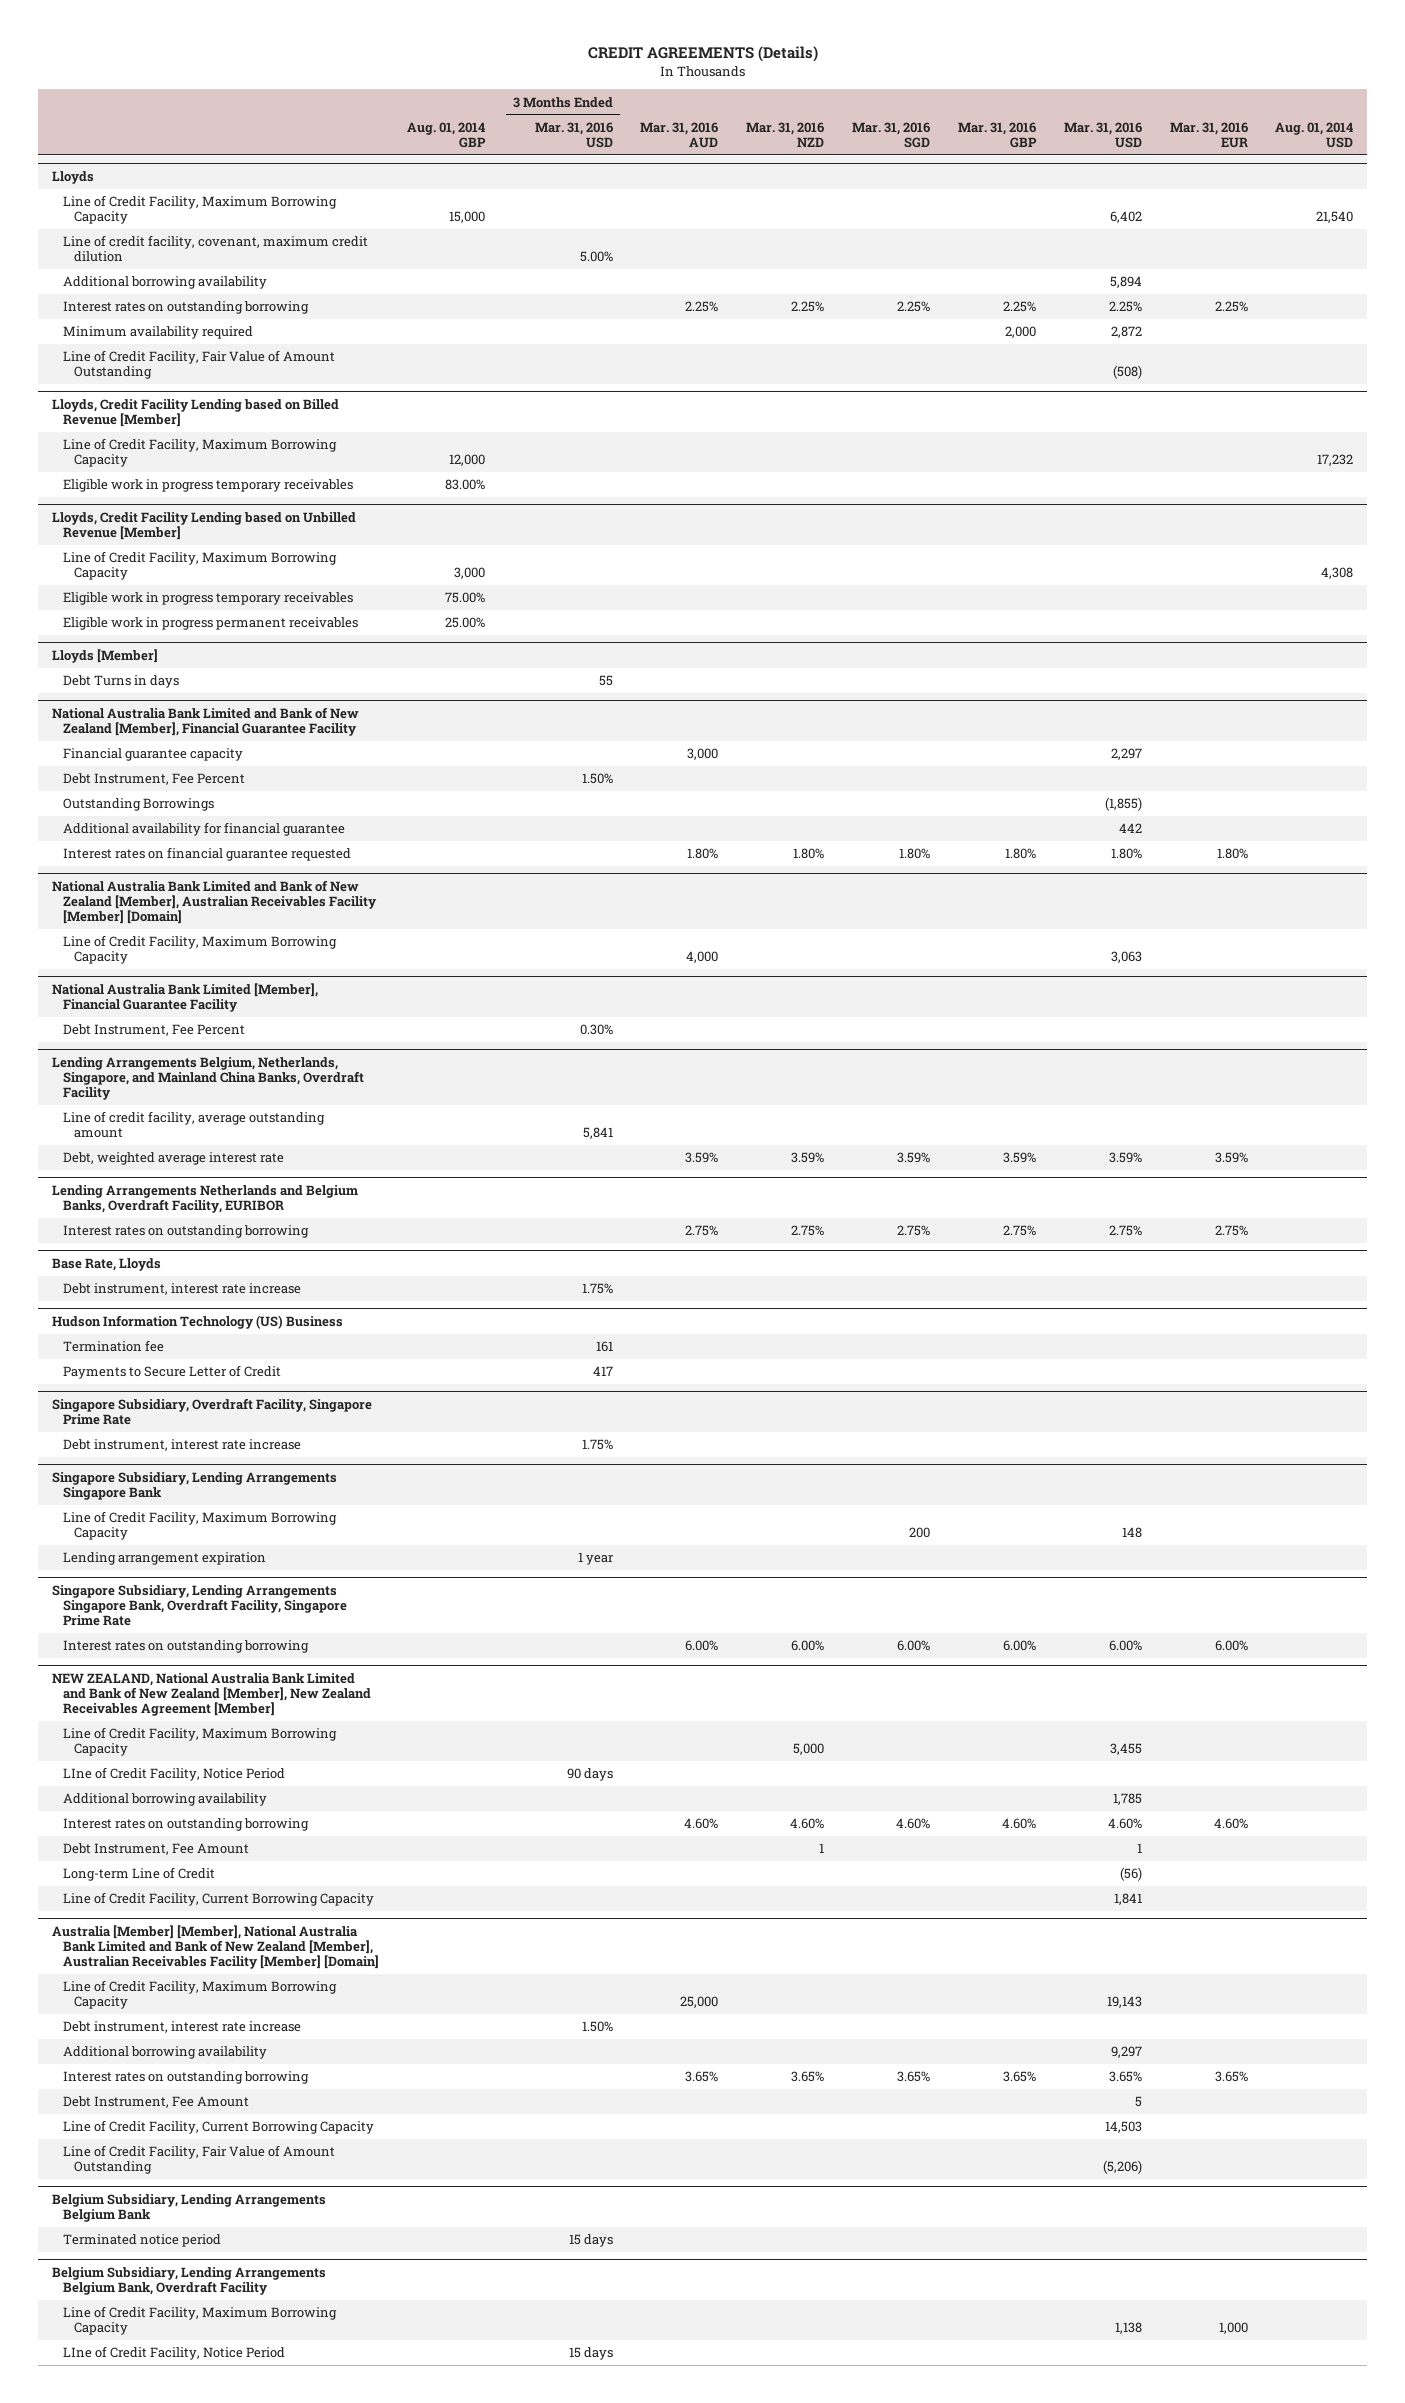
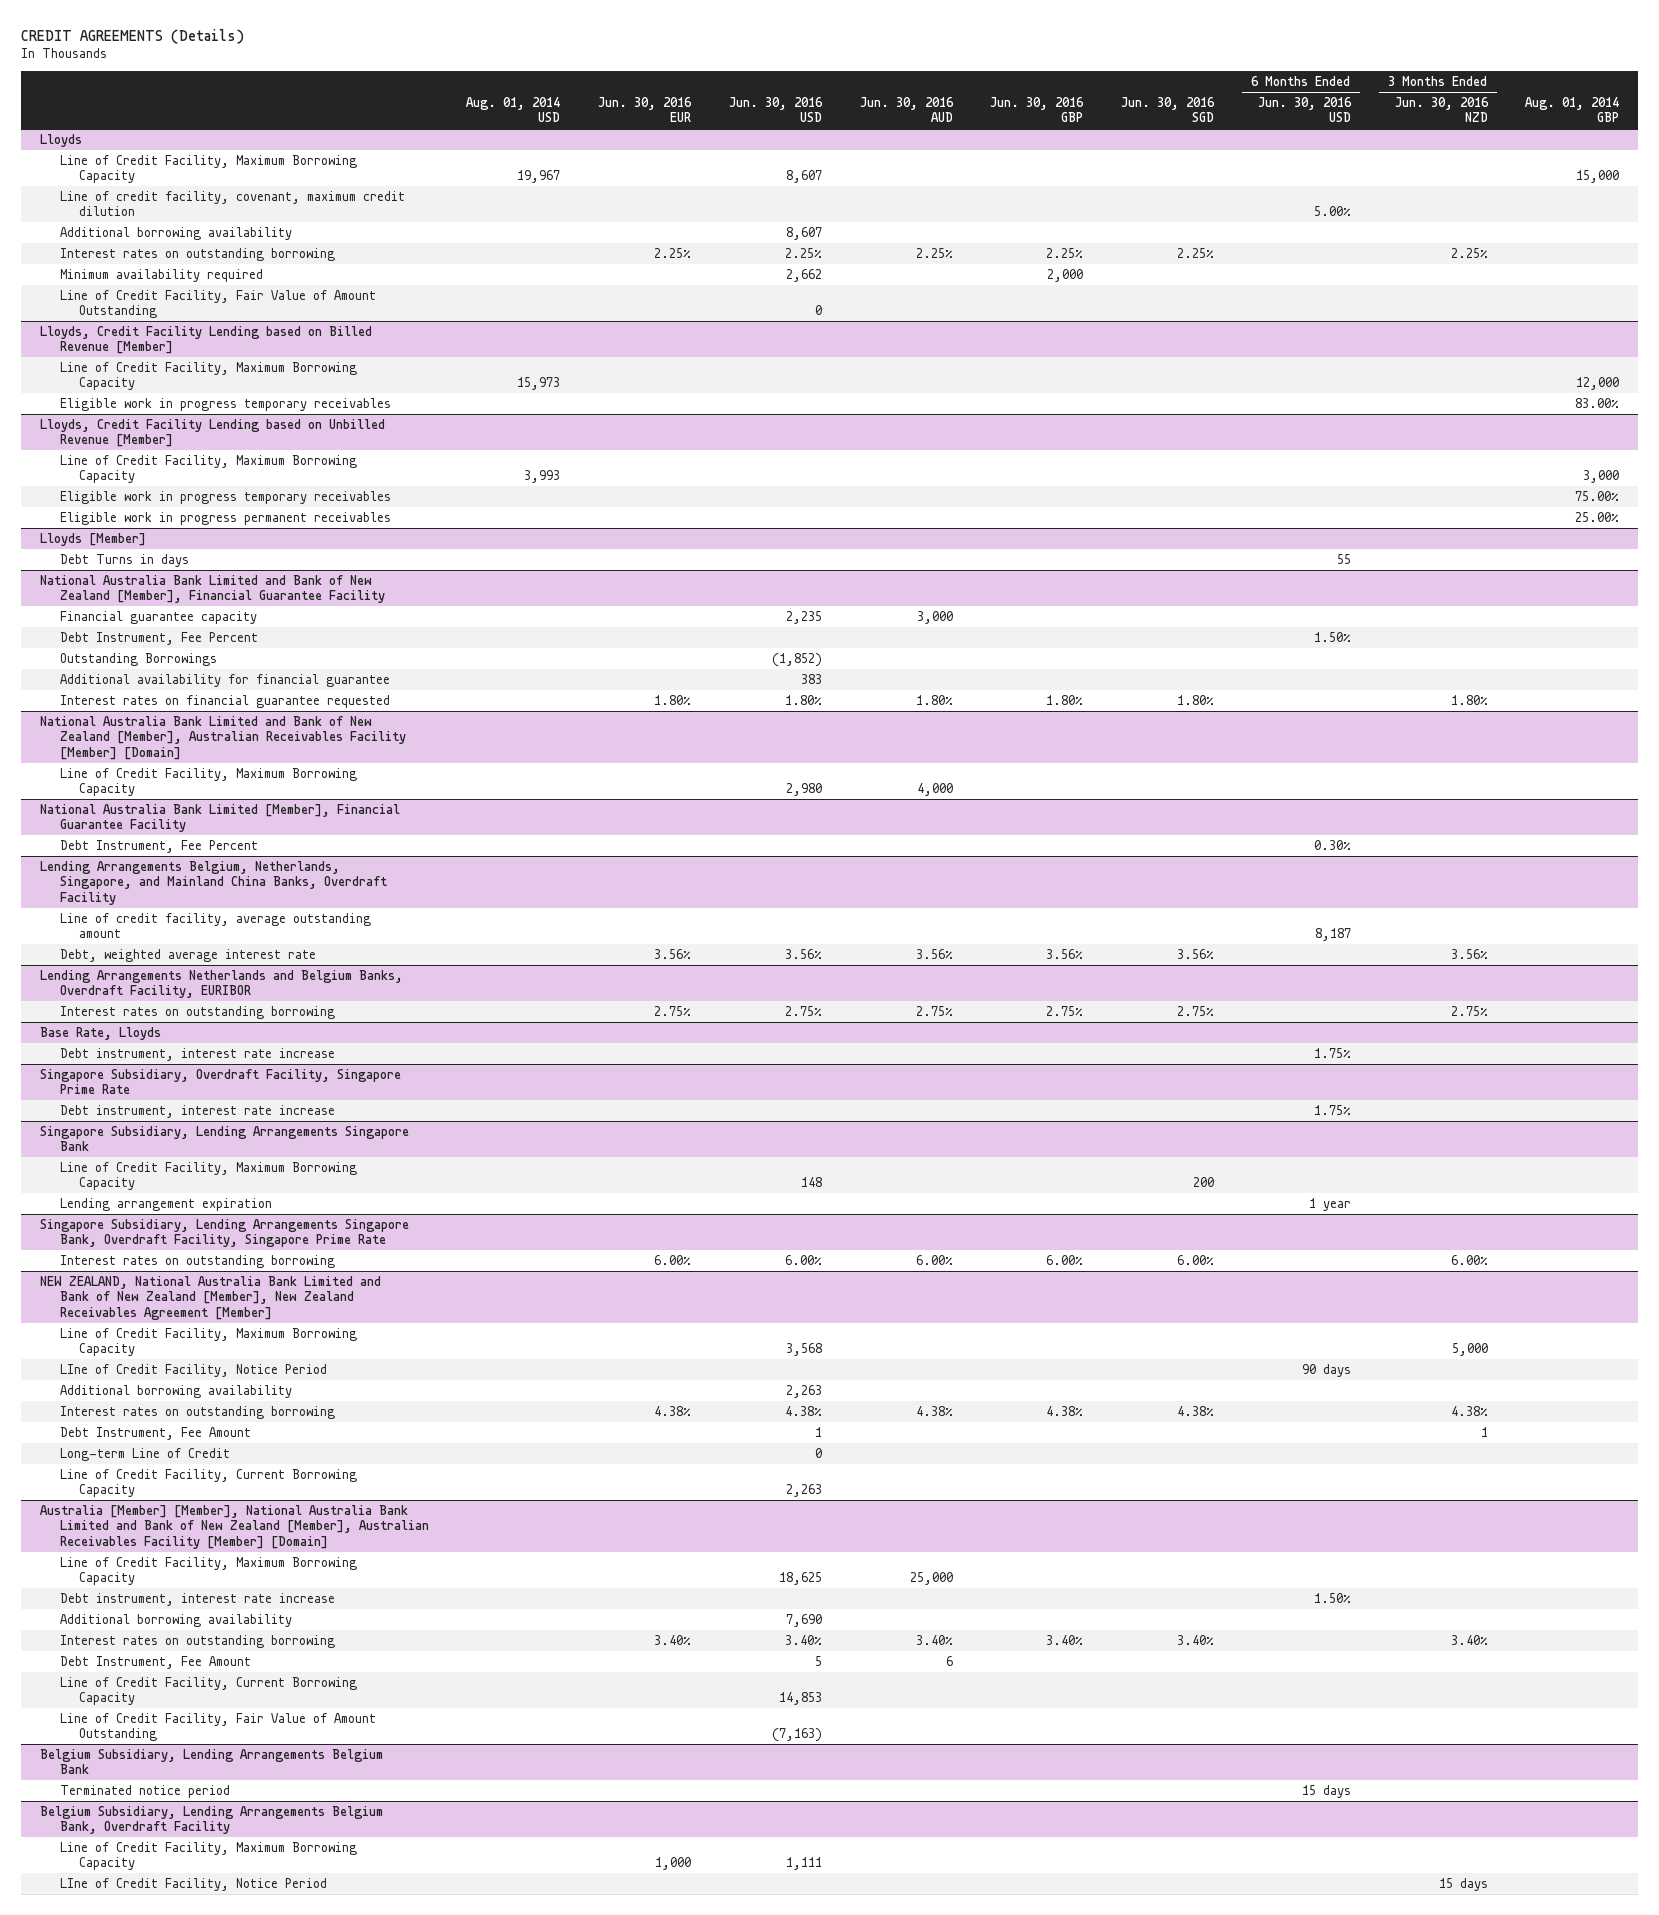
- | Aug. 01, 2014 GBP | 3 Months Ended Mar. 31, 2016 USD | Mar. 31, 2016 AUD | Mar. 31, 2016 NZD | Mar. 31, 2016 SGD | Mar. 31, 2016 GBP | Mar. 31, 2016 USD | Mar. 31, 2016 EUR | Aug. 01, 2014 USD
+ | Aug. 01, 2014 USD | Jun. 30, 2016 EUR | Jun. 30, 2016 USD | Jun. 30, 2016 AUD | Jun. 30, 2016 GBP | Jun. 30, 2016 SGD | 6 Months Ended Jun. 30, 2016 USD | 3 Months Ended Jun. 30, 2016 NZD | Aug. 01, 2014 GBP
@ Lloyds
- Line of Credit Facility, Maximum Borrowing Capacity | 15,000 | | | | | | 6,402 | | 21,540
+ Line of Credit Facility, Maximum Borrowing Capacity | 19,967 | | 8,607 | | | | | | 15,000
@ Lloyds, Credit Facility Lending based on Billed Revenue [Member]
- Line of Credit Facility, Maximum Borrowing Capacity | 12,000 | | | | | | | | 17,232
+ Line of Credit Facility, Maximum Borrowing Capacity | 15,973 | | | | | | | | 12,000
@ Lloyds, Credit Facility Lending based on Unbilled Revenue [Member]
- Line of Credit Facility, Maximum Borrowing Capacity | 3,000 | | | | | | | | 4,308
+ Line of Credit Facility, Maximum Borrowing Capacity | 3,993 | | | | | | | | 3,000
- Hudson Information Technology (US) Business
- Termination fee | | 161 | | | | | | |
- Payments to Secure Letter of Credit | | 417 | | | | | | |

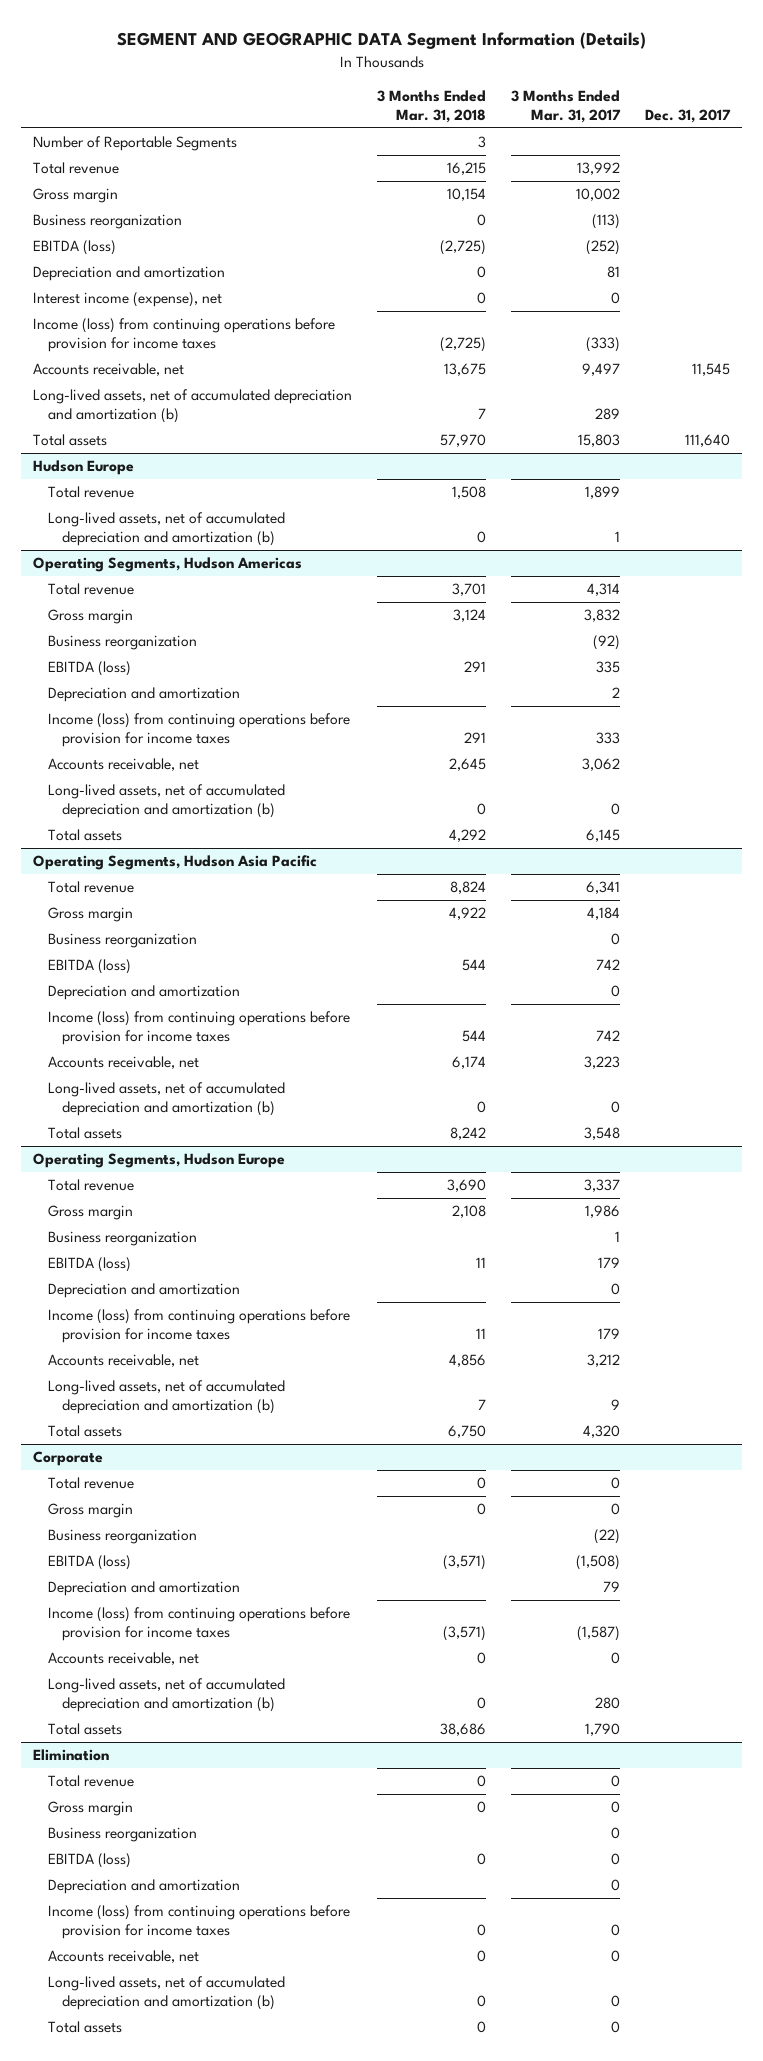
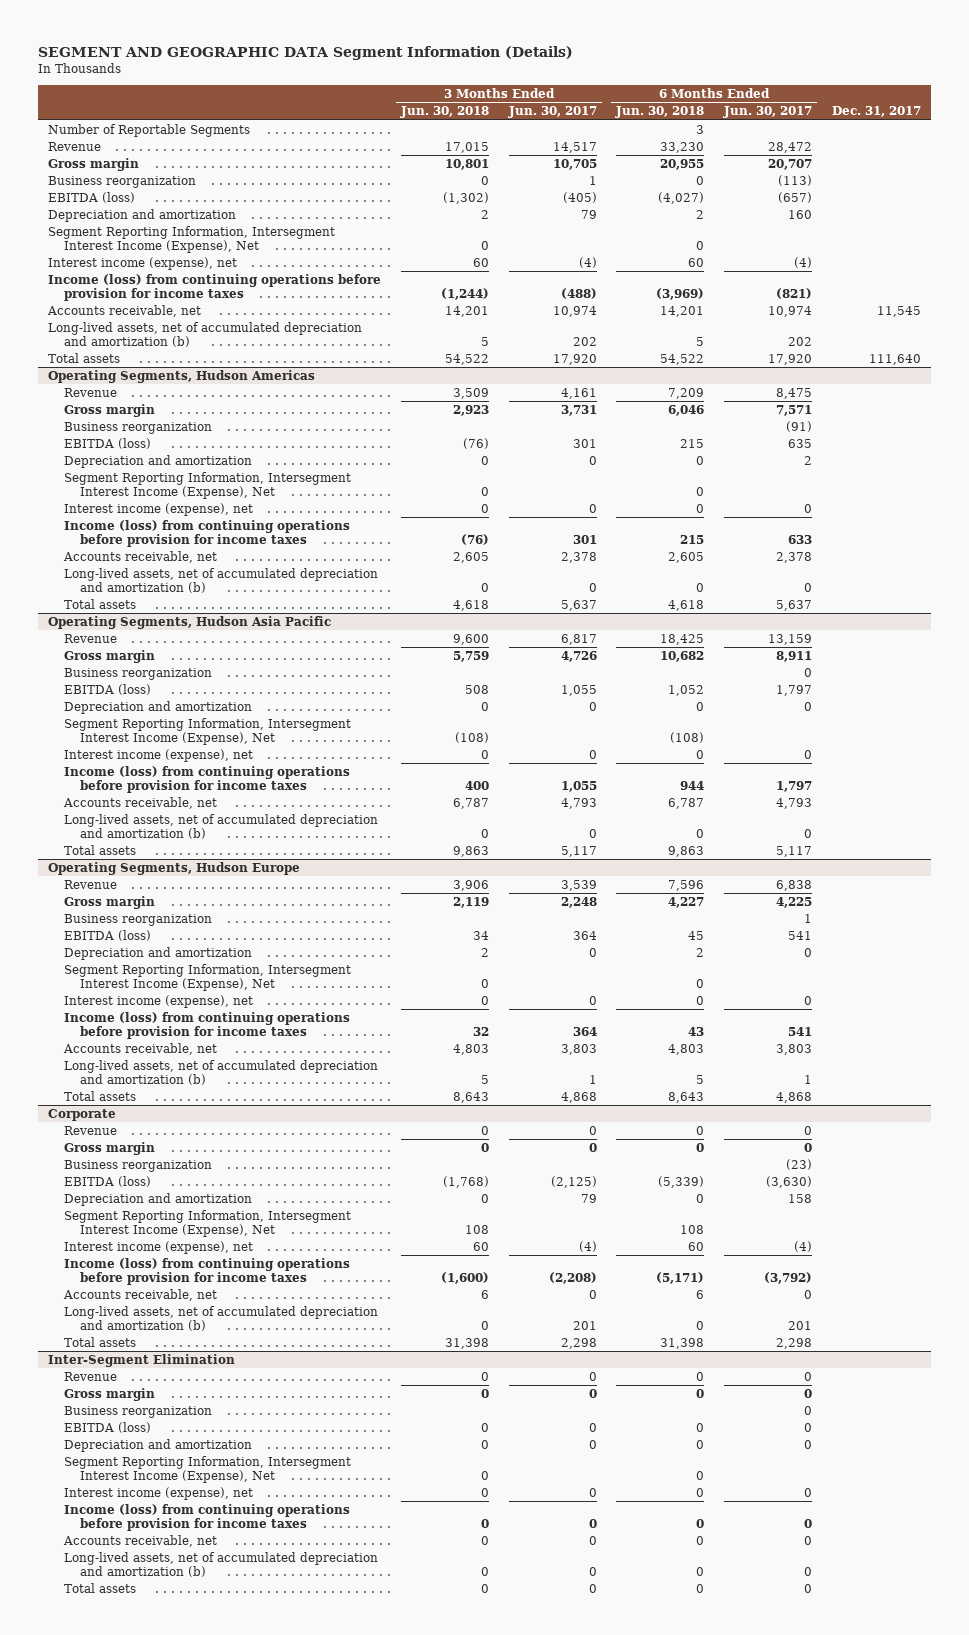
- | 3 Months Ended Mar. 31, 2018 | 3 Months Ended Mar. 31, 2017 | Dec. 31, 2017
+ | 3 Months Ended Jun. 30, 2018 | 3 Months Ended Jun. 30, 2017 | 6 Months Ended Jun. 30, 2018 | 6 Months Ended Jun. 30, 2017 | Dec. 31, 2017
- Total revenue | 16,215 | 13,992 |
+ Revenue | 17,015 | 14,517 | 33,230 | 28,472 |
+ Segment Reporting Information, Intersegment Interest Income (Expense), Net | 0 | | 0 | |
- Hudson Europe
- Total revenue | 1,508 | 1,899 |
- Long-lived assets, net of accumulated depreciation and amortization (b) | 0 | 1 |
@ Operating Segments, Hudson Americas
- Total revenue | 3,701 | 4,314 |
+ Revenue | 3,509 | 4,161 | 7,209 | 8,475 |
+ Segment Reporting Information, Intersegment Interest Income (Expense), Net | 0 | | 0 | |
+ Interest income (expense), net | 0 | 0 | 0 | 0 |
@ Operating Segments, Hudson Asia Pacific
- Total revenue | 8,824 | 6,341 |
+ Revenue | 9,600 | 6,817 | 18,425 | 13,159 |
+ Segment Reporting Information, Intersegment Interest Income (Expense), Net | (108) | | (108) | |
+ Interest income (expense), net | 0 | 0 | 0 | 0 |
@ Operating Segments, Hudson Europe
- Total revenue | 3,690 | 3,337 |
+ Revenue | 3,906 | 3,539 | 7,596 | 6,838 |
+ Segment Reporting Information, Intersegment Interest Income (Expense), Net | 0 | | 0 | |
+ Interest income (expense), net | 0 | 0 | 0 | 0 |
@ Corporate
- Total revenue | 0 | 0 |
+ Revenue | 0 | 0 | 0 | 0 |
+ Segment Reporting Information, Intersegment Interest Income (Expense), Net | 108 | | 108 | |
+ Interest income (expense), net | 60 | (4) | 60 | (4) |
- Elimination
- Total revenue | 0 | 0 |
+ Inter-Segment Elimination
+ Revenue | 0 | 0 | 0 | 0 |
+ Segment Reporting Information, Intersegment Interest Income (Expense), Net | 0 | | 0 | |
+ Interest income (expense), net | 0 | 0 | 0 | 0 |

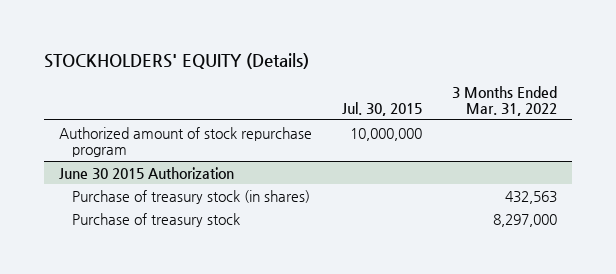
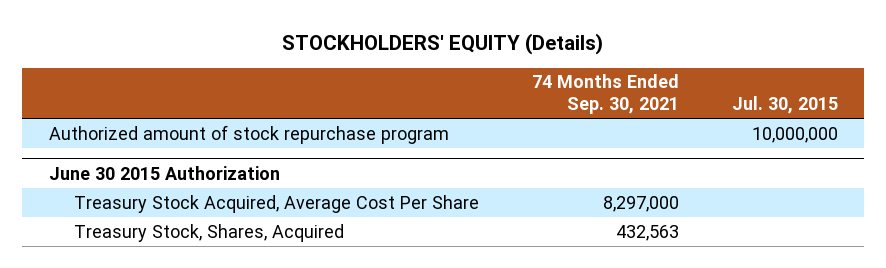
- | Jul. 30, 2015 | 3 Months Ended Mar. 31, 2022
+ | 74 Months Ended Sep. 30, 2021 | Jul. 30, 2015
@ June 30 2015 Authorization
- Purchase of treasury stock (in shares) | | 432,563
- Purchase of treasury stock | | 8,297,000
+ Treasury Stock Acquired, Average Cost Per Share | 8,297,000 |
+ Treasury Stock, Shares, Acquired | 432,563 |

